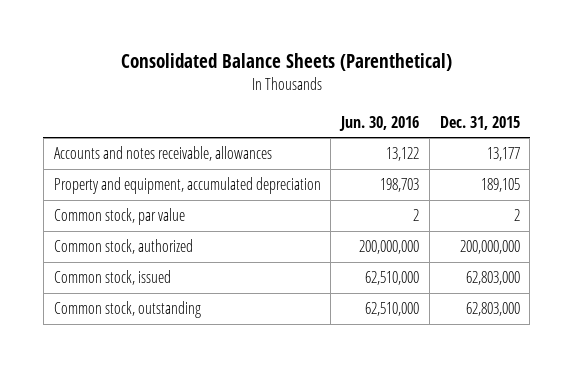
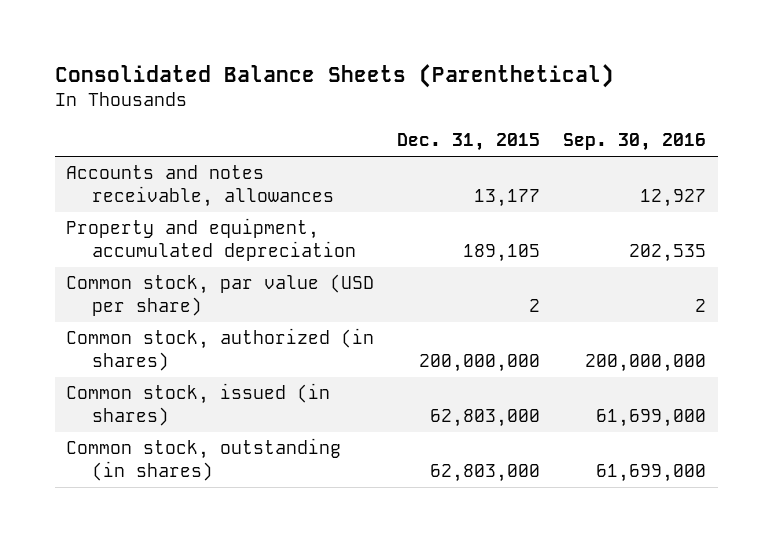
- | Jun. 30, 2016 | Dec. 31, 2015
+ | Dec. 31, 2015 | Sep. 30, 2016
- Common stock, par value | 2 | 2
- Common stock, authorized | 200,000,000 | 200,000,000
- Common stock, issued | 62,510,000 | 62,803,000
- Common stock, outstanding | 62,510,000 | 62,803,000
+ Common stock, par value (USD per share) | 2 | 2
+ Common stock, authorized (in shares) | 200,000,000 | 200,000,000
+ Common stock, issued (in shares) | 62,803,000 | 61,699,000
+ Common stock, outstanding (in shares) | 62,803,000 | 61,699,000

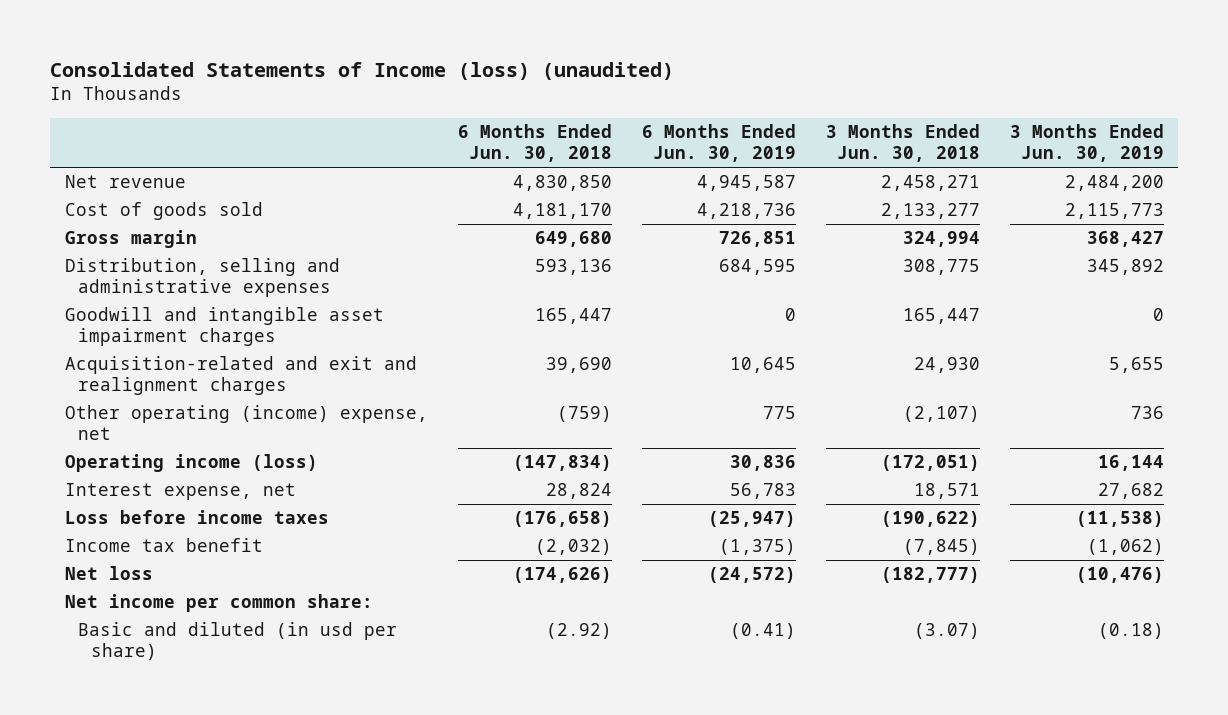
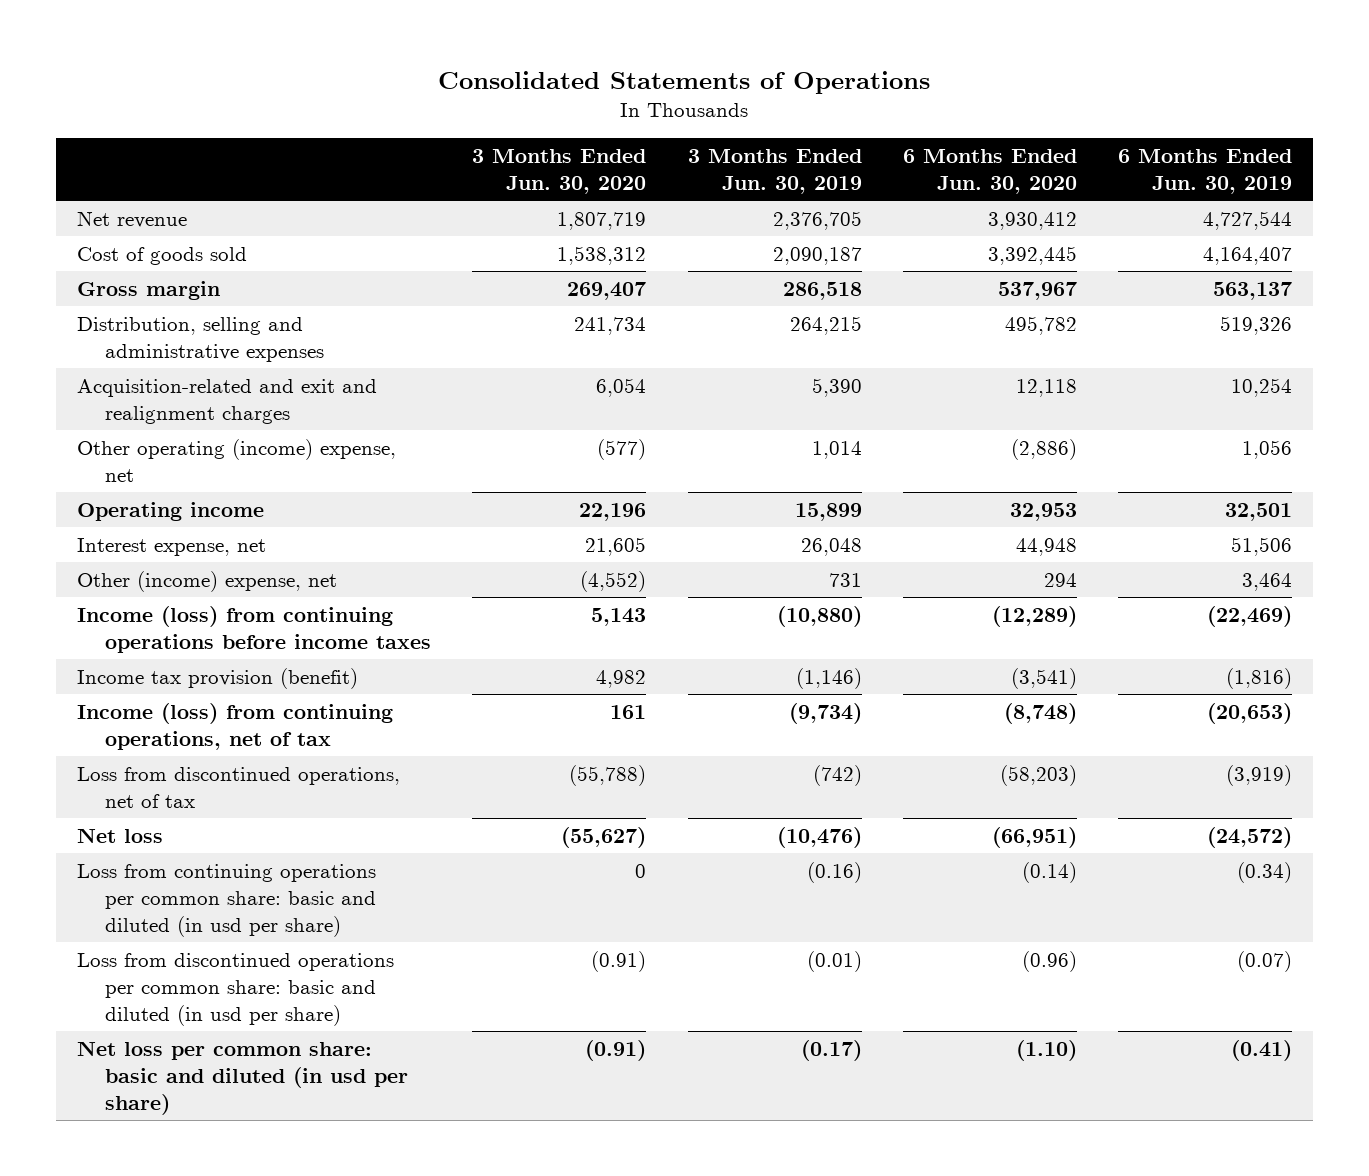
- Consolidated Statements of Income (loss) (unaudited)
+ Consolidated Statements of Operations
- | 6 Months Ended Jun. 30, 2018 | 6 Months Ended Jun. 30, 2019 | 3 Months Ended Jun. 30, 2018 | 3 Months Ended Jun. 30, 2019
+ | 3 Months Ended Jun. 30, 2020 | 3 Months Ended Jun. 30, 2019 | 6 Months Ended Jun. 30, 2020 | 6 Months Ended Jun. 30, 2019
- Net revenue | 4,830,850 | 4,945,587 | 2,458,271 | 2,484,200
- Cost of goods sold | 4,181,170 | 4,218,736 | 2,133,277 | 2,115,773
- Gross margin | 649,680 | 726,851 | 324,994 | 368,427
- Distribution, selling and administrative expenses | 593,136 | 684,595 | 308,775 | 345,892
- Goodwill and intangible asset impairment charges | 165,447 | 0 | 165,447 | 0
- Acquisition-related and exit and realignment charges | 39,690 | 10,645 | 24,930 | 5,655
- Other operating (income) expense, net | (759) | 775 | (2,107) | 736
- Operating income (loss) | (147,834) | 30,836 | (172,051) | 16,144
- Interest expense, net | 28,824 | 56,783 | 18,571 | 27,682
- Loss before income taxes | (176,658) | (25,947) | (190,622) | (11,538)
- Income tax benefit | (2,032) | (1,375) | (7,845) | (1,062)
+ Net revenue | 1,807,719 | 2,376,705 | 3,930,412 | 4,727,544
+ Cost of goods sold | 1,538,312 | 2,090,187 | 3,392,445 | 4,164,407
+ Gross margin | 269,407 | 286,518 | 537,967 | 563,137
+ Distribution, selling and administrative expenses | 241,734 | 264,215 | 495,782 | 519,326
+ Acquisition-related and exit and realignment charges | 6,054 | 5,390 | 12,118 | 10,254
+ Other operating (income) expense, net | (577) | 1,014 | (2,886) | 1,056
+ Operating income | 22,196 | 15,899 | 32,953 | 32,501
+ Interest expense, net | 21,605 | 26,048 | 44,948 | 51,506
+ Other (income) expense, net | (4,552) | 731 | 294 | 3,464
+ Income (loss) from continuing operations before income taxes | 5,143 | (10,880) | (12,289) | (22,469)
+ Income tax provision (benefit) | 4,982 | (1,146) | (3,541) | (1,816)
+ Income (loss) from continuing operations, net of tax | 161 | (9,734) | (8,748) | (20,653)
+ Loss from discontinued operations, net of tax | (55,788) | (742) | (58,203) | (3,919)
- Net income per common share:
- Basic and diluted (in usd per share) | (2.92) | (0.41) | (3.07) | (0.18)
+ Loss from continuing operations per common share: basic and diluted (in usd per share) | 0 | (0.16) | (0.14) | (0.34)
+ Loss from discontinued operations per common share: basic and diluted (in usd per share) | (0.91) | (0.01) | (0.96) | (0.07)
+ Net loss per common share: basic and diluted (in usd per share) | (0.91) | (0.17) | (1.10) | (0.41)

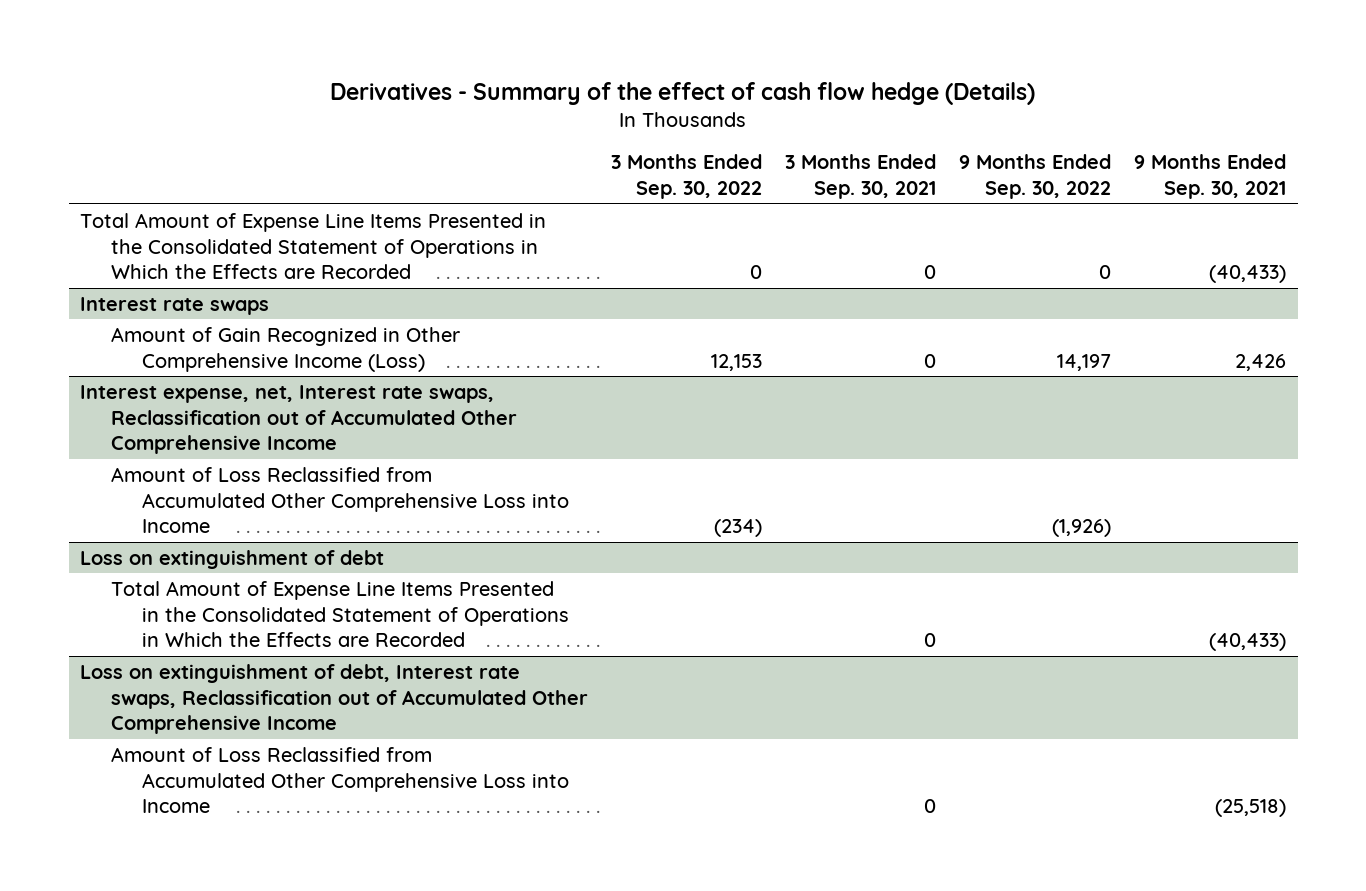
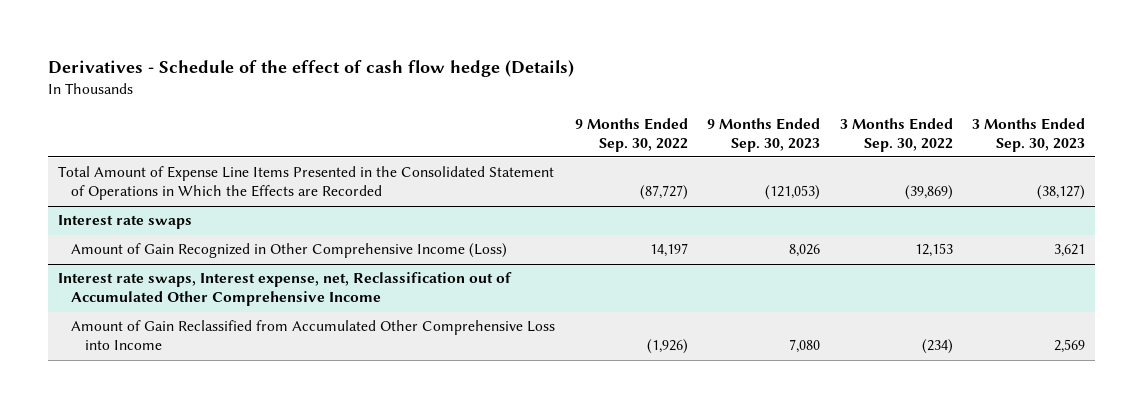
- Derivatives - Summary of the effect of cash flow hedge (Details)
+ Derivatives - Schedule of the effect of cash flow hedge (Details)
- | 3 Months Ended Sep. 30, 2022 | 3 Months Ended Sep. 30, 2021 | 9 Months Ended Sep. 30, 2022 | 9 Months Ended Sep. 30, 2021
+ | 9 Months Ended Sep. 30, 2022 | 9 Months Ended Sep. 30, 2023 | 3 Months Ended Sep. 30, 2022 | 3 Months Ended Sep. 30, 2023
- Total Amount of Expense Line Items Presented in the Consolidated Statement of Operations in Which the Effects are Recorded | 0 | 0 | 0 | (40,433)
+ Total Amount of Expense Line Items Presented in the Consolidated Statement of Operations in Which the Effects are Recorded | (87,727) | (121,053) | (39,869) | (38,127)
- Interest expense, net, Interest rate swaps, Reclassification out of Accumulated Other Comprehensive Income
- Amount of Loss Reclassified from Accumulated Other Comprehensive Loss into Income | (234) | | (1,926) |
- Loss on extinguishment of debt
- Total Amount of Expense Line Items Presented in the Consolidated Statement of Operations in Which the Effects are Recorded | | 0 | | (40,433)
- Loss on extinguishment of debt, Interest rate swaps, Reclassification out of Accumulated Other Comprehensive Income
- Amount of Loss Reclassified from Accumulated Other Comprehensive Loss into Income | | 0 | | (25,518)
+ Interest rate swaps, Interest expense, net, Reclassification out of Accumulated Other Comprehensive Income
+ Amount of Gain Reclassified from Accumulated Other Comprehensive Loss into Income | (1,926) | 7,080 | (234) | 2,569

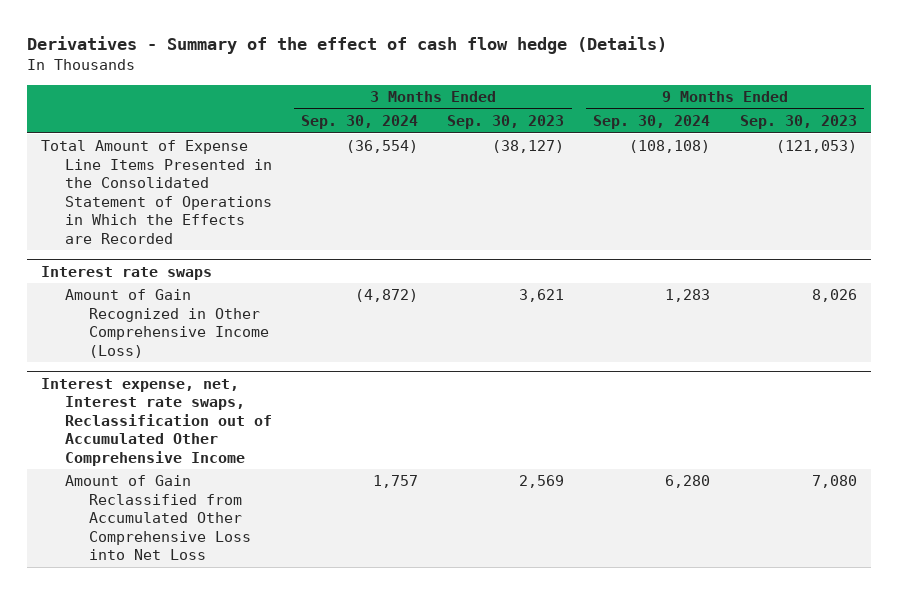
- Derivatives - Schedule of the effect of cash flow hedge (Details)
+ Derivatives - Summary of the effect of cash flow hedge (Details)
- | 9 Months Ended Sep. 30, 2022 | 9 Months Ended Sep. 30, 2023 | 3 Months Ended Sep. 30, 2022 | 3 Months Ended Sep. 30, 2023
+ | 3 Months Ended Sep. 30, 2024 | 3 Months Ended Sep. 30, 2023 | 9 Months Ended Sep. 30, 2024 | 9 Months Ended Sep. 30, 2023
- Interest rate swaps, Interest expense, net, Reclassification out of Accumulated Other Comprehensive Income
- Amount of Gain Reclassified from Accumulated Other Comprehensive Loss into Income | (1,926) | 7,080 | (234) | 2,569
+ Interest expense, net, Interest rate swaps, Reclassification out of Accumulated Other Comprehensive Income
+ Amount of Gain Reclassified from Accumulated Other Comprehensive Loss into Net Loss | 1,757 | 2,569 | 6,280 | 7,080

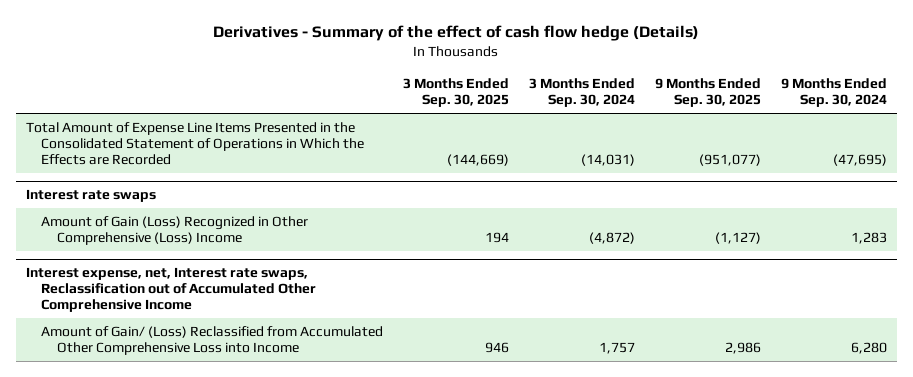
- | 3 Months Ended Sep. 30, 2024 | 3 Months Ended Sep. 30, 2023 | 9 Months Ended Sep. 30, 2024 | 9 Months Ended Sep. 30, 2023
+ | 3 Months Ended Sep. 30, 2025 | 3 Months Ended Sep. 30, 2024 | 9 Months Ended Sep. 30, 2025 | 9 Months Ended Sep. 30, 2024
- Total Amount of Expense Line Items Presented in the Consolidated Statement of Operations in Which the Effects are Recorded | (36,554) | (38,127) | (108,108) | (121,053)
+ Total Amount of Expense Line Items Presented in the Consolidated Statement of Operations in Which the Effects are Recorded | (144,669) | (14,031) | (951,077) | (47,695)
@ Interest rate swaps
- Amount of Gain Recognized in Other Comprehensive Income (Loss) | (4,872) | 3,621 | 1,283 | 8,026
+ Amount of Gain (Loss) Recognized in Other Comprehensive (Loss) Income | 194 | (4,872) | (1,127) | 1,283
@ Interest expense, net, Interest rate swaps, Reclassification out of Accumulated Other Comprehensive Income
- Amount of Gain Reclassified from Accumulated Other Comprehensive Loss into Net Loss | 1,757 | 2,569 | 6,280 | 7,080
+ Amount of Gain/ (Loss) Reclassified from Accumulated Other Comprehensive Loss into Income | 946 | 1,757 | 2,986 | 6,280

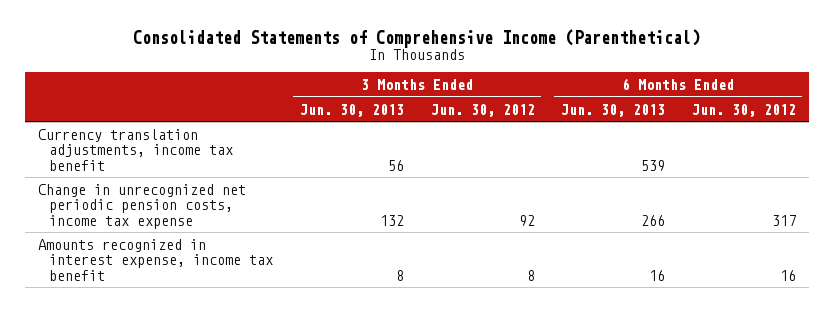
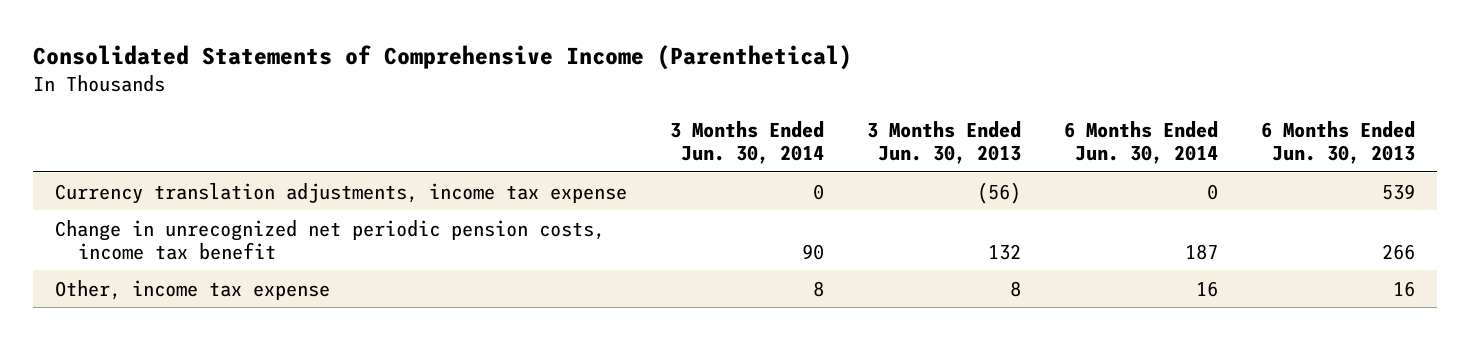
- | 3 Months Ended Jun. 30, 2013 | 3 Months Ended Jun. 30, 2012 | 6 Months Ended Jun. 30, 2013 | 6 Months Ended Jun. 30, 2012
+ | 3 Months Ended Jun. 30, 2014 | 3 Months Ended Jun. 30, 2013 | 6 Months Ended Jun. 30, 2014 | 6 Months Ended Jun. 30, 2013
- Currency translation adjustments, income tax benefit | 56 | | 539 |
- Change in unrecognized net periodic pension costs, income tax expense | 132 | 92 | 266 | 317
- Amounts recognized in interest expense, income tax benefit | 8 | 8 | 16 | 16
+ Currency translation adjustments, income tax expense | 0 | (56) | 0 | 539
+ Change in unrecognized net periodic pension costs, income tax benefit | 90 | 132 | 187 | 266
+ Other, income tax expense | 8 | 8 | 16 | 16

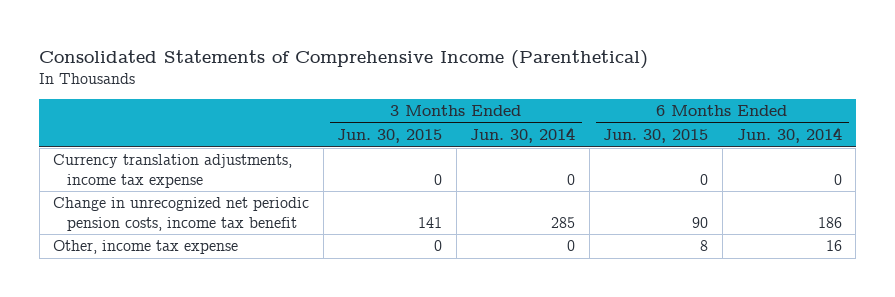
- | 3 Months Ended Jun. 30, 2014 | 3 Months Ended Jun. 30, 2013 | 6 Months Ended Jun. 30, 2014 | 6 Months Ended Jun. 30, 2013
+ | 3 Months Ended Jun. 30, 2015 | 3 Months Ended Jun. 30, 2014 | 6 Months Ended Jun. 30, 2015 | 6 Months Ended Jun. 30, 2014
- Change in unrecognized net periodic pension costs, income tax benefit | 90 | 132 | 187 | 266
- Other, income tax expense | 8 | 8 | 16 | 16
+ Change in unrecognized net periodic pension costs, income tax benefit | 141 | 285 | 90 | 186
+ Other, income tax expense | 0 | 0 | 8 | 16

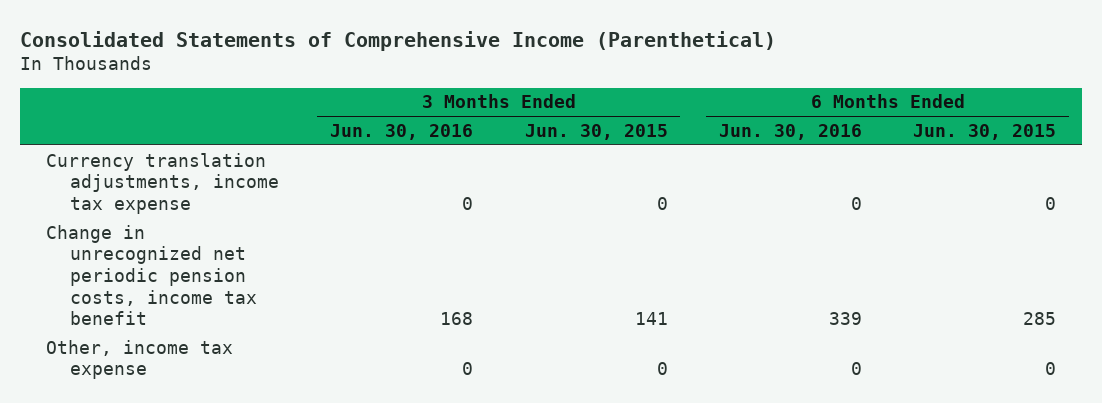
- | 3 Months Ended Jun. 30, 2015 | 3 Months Ended Jun. 30, 2014 | 6 Months Ended Jun. 30, 2015 | 6 Months Ended Jun. 30, 2014
+ | 3 Months Ended Jun. 30, 2016 | 3 Months Ended Jun. 30, 2015 | 6 Months Ended Jun. 30, 2016 | 6 Months Ended Jun. 30, 2015
- Change in unrecognized net periodic pension costs, income tax benefit | 141 | 285 | 90 | 186
- Other, income tax expense | 0 | 0 | 8 | 16
+ Change in unrecognized net periodic pension costs, income tax benefit | 168 | 141 | 339 | 285
+ Other, income tax expense | 0 | 0 | 0 | 0

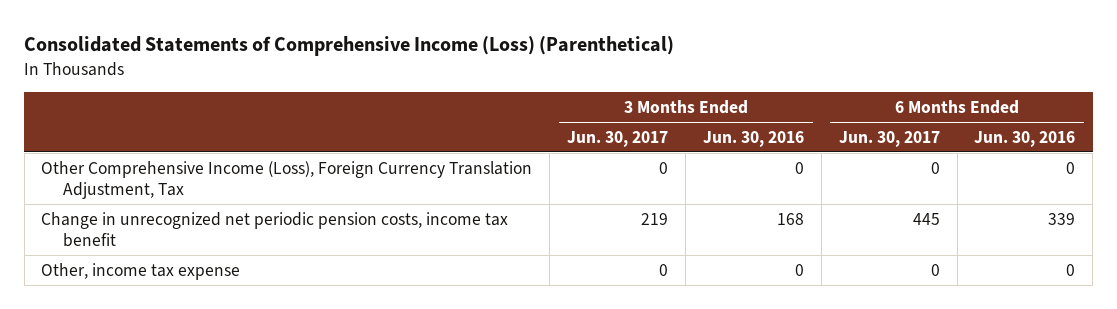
- Consolidated Statements of Comprehensive Income (Parenthetical)
+ Consolidated Statements of Comprehensive Income (Loss) (Parenthetical)
- | 3 Months Ended Jun. 30, 2016 | 3 Months Ended Jun. 30, 2015 | 6 Months Ended Jun. 30, 2016 | 6 Months Ended Jun. 30, 2015
+ | 3 Months Ended Jun. 30, 2017 | 3 Months Ended Jun. 30, 2016 | 6 Months Ended Jun. 30, 2017 | 6 Months Ended Jun. 30, 2016
- Currency translation adjustments, income tax expense | 0 | 0 | 0 | 0
+ Other Comprehensive Income (Loss), Foreign Currency Translation Adjustment, Tax | 0 | 0 | 0 | 0

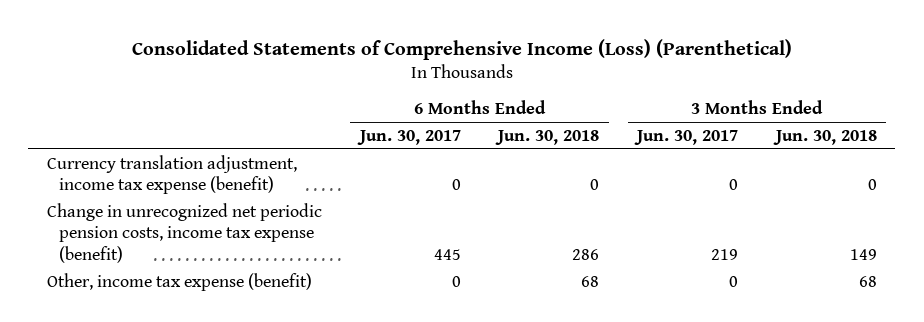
- | 3 Months Ended Jun. 30, 2017 | 3 Months Ended Jun. 30, 2016 | 6 Months Ended Jun. 30, 2017 | 6 Months Ended Jun. 30, 2016
+ | 6 Months Ended Jun. 30, 2017 | 6 Months Ended Jun. 30, 2018 | 3 Months Ended Jun. 30, 2017 | 3 Months Ended Jun. 30, 2018
- Other Comprehensive Income (Loss), Foreign Currency Translation Adjustment, Tax | 0 | 0 | 0 | 0
- Change in unrecognized net periodic pension costs, income tax benefit | 219 | 168 | 445 | 339
- Other, income tax expense | 0 | 0 | 0 | 0
+ Currency translation adjustment, income tax expense (benefit) | 0 | 0 | 0 | 0
+ Change in unrecognized net periodic pension costs, income tax expense (benefit) | 445 | 286 | 219 | 149
+ Other, income tax expense (benefit) | 0 | 68 | 0 | 68

